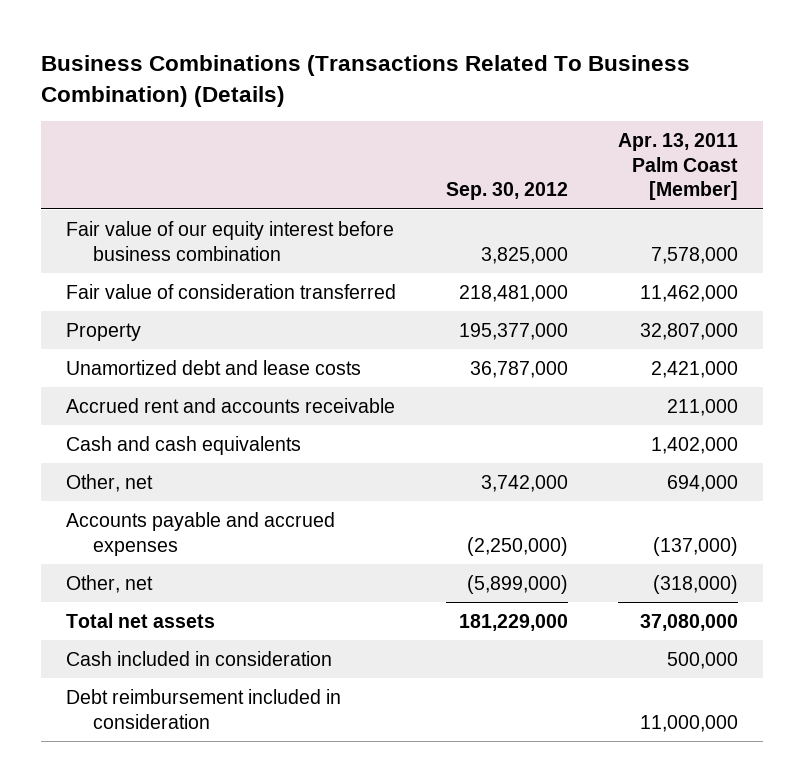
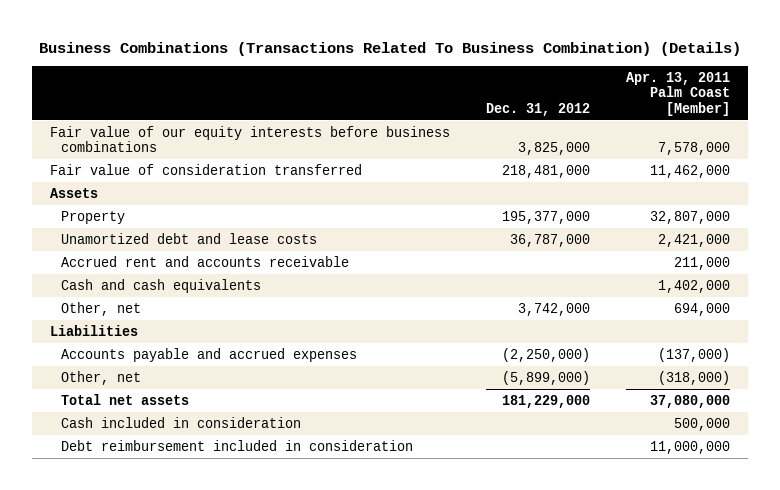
- | Sep. 30, 2012 | Apr. 13, 2011 Palm Coast [Member]
+ | Dec. 31, 2012 | Apr. 13, 2011 Palm Coast [Member]
- Fair value of our equity interest before business combination | 3,825,000 | 7,578,000
+ Fair value of our equity interests before business combinations | 3,825,000 | 7,578,000
+ Assets
+ Liabilities

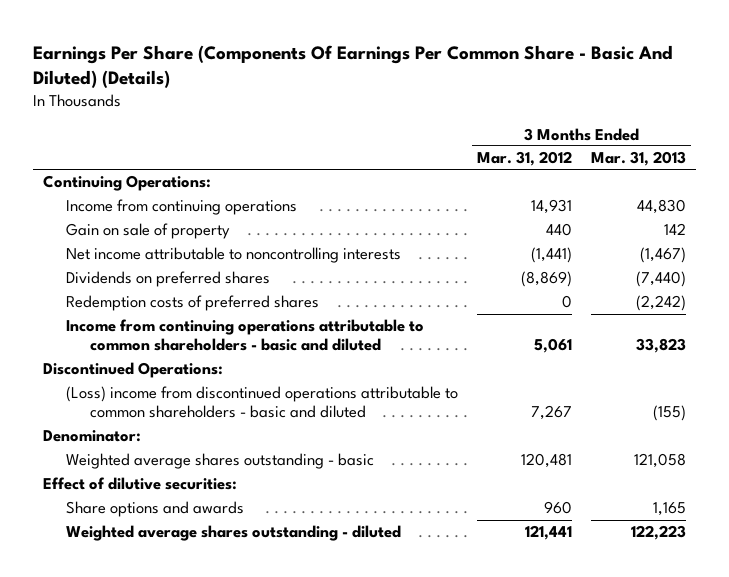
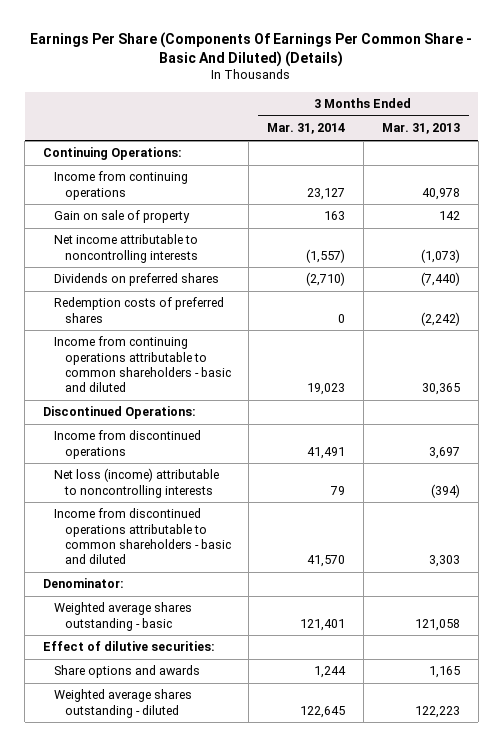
- | 3 Months Ended Mar. 31, 2012 | 3 Months Ended Mar. 31, 2013
+ | 3 Months Ended Mar. 31, 2014 | 3 Months Ended Mar. 31, 2013
- Income from continuing operations | 14,931 | 44,830
+ Income from continuing operations | 23,127 | 40,978
- Net income attributable to noncontrolling interests | (1,441) | (1,467)
+ Net income attributable to noncontrolling interests | (1,557) | (1,073)
- Income from continuing operations attributable to common shareholders - basic and diluted | 5,061 | 33,823
+ Income from continuing operations attributable to common shareholders - basic and diluted | 19,023 | 30,365
- (Loss) income from discontinued operations attributable to common shareholders - basic and diluted | 7,267 | (155)
+ Income from discontinued operations | 41,491 | 3,697
+ Net loss (income) attributable to noncontrolling interests | 79 | (394)
+ Income from discontinued operations attributable to common shareholders - basic and diluted | 41,570 | 3,303

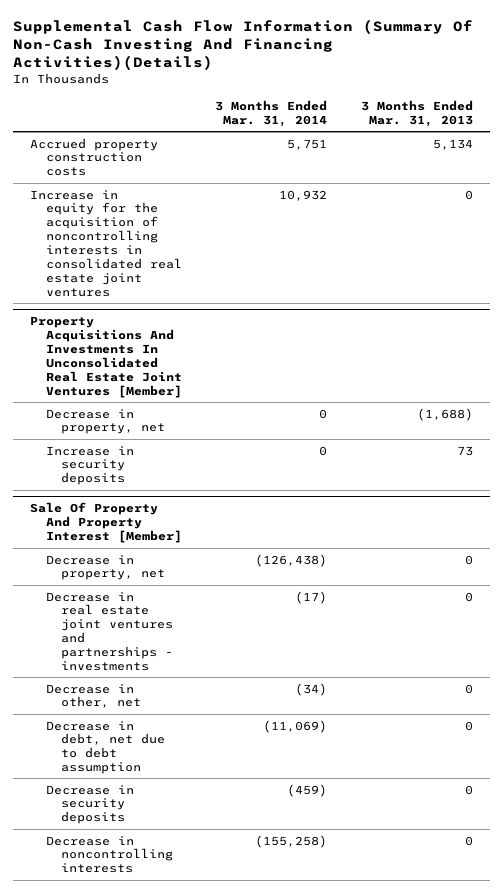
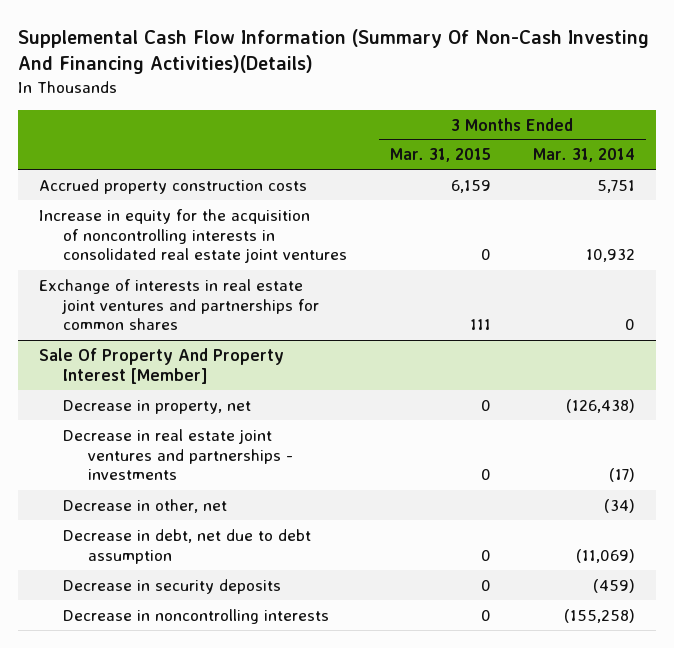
- | 3 Months Ended Mar. 31, 2014 | 3 Months Ended Mar. 31, 2013
+ | 3 Months Ended Mar. 31, 2015 | 3 Months Ended Mar. 31, 2014
- Property Acquisitions And Investments In Unconsolidated Real Estate Joint Ventures [Member]
- Decrease in property, net | 0 | (1,688)
- Increase in security deposits | 0 | 73
+ Exchange of interests in real estate joint ventures and partnerships for common shares | 111 | 0

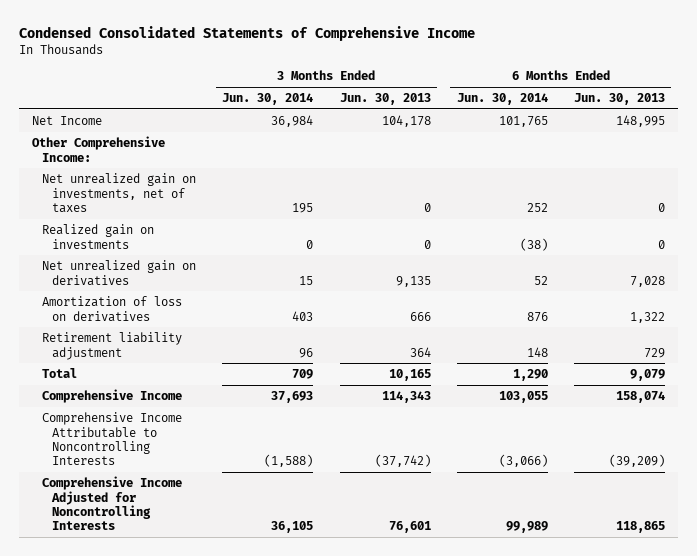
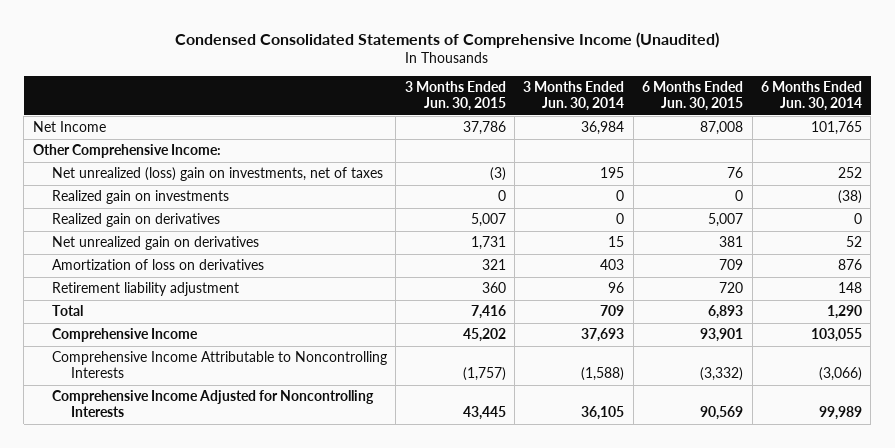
- Condensed Consolidated Statements of Comprehensive Income
+ Condensed Consolidated Statements of Comprehensive Income (Unaudited)
- | 3 Months Ended Jun. 30, 2014 | 3 Months Ended Jun. 30, 2013 | 6 Months Ended Jun. 30, 2014 | 6 Months Ended Jun. 30, 2013
+ | 3 Months Ended Jun. 30, 2015 | 3 Months Ended Jun. 30, 2014 | 6 Months Ended Jun. 30, 2015 | 6 Months Ended Jun. 30, 2014
- Net unrealized gain on investments, net of taxes | 195 | 0 | 252 | 0
+ Net unrealized (loss) gain on investments, net of taxes | (3) | 195 | 76 | 252
+ Realized gain on derivatives | 5,007 | 0 | 5,007 | 0

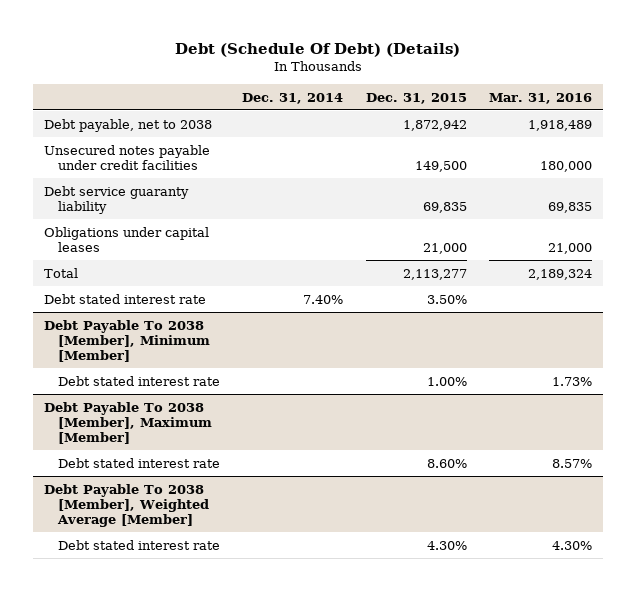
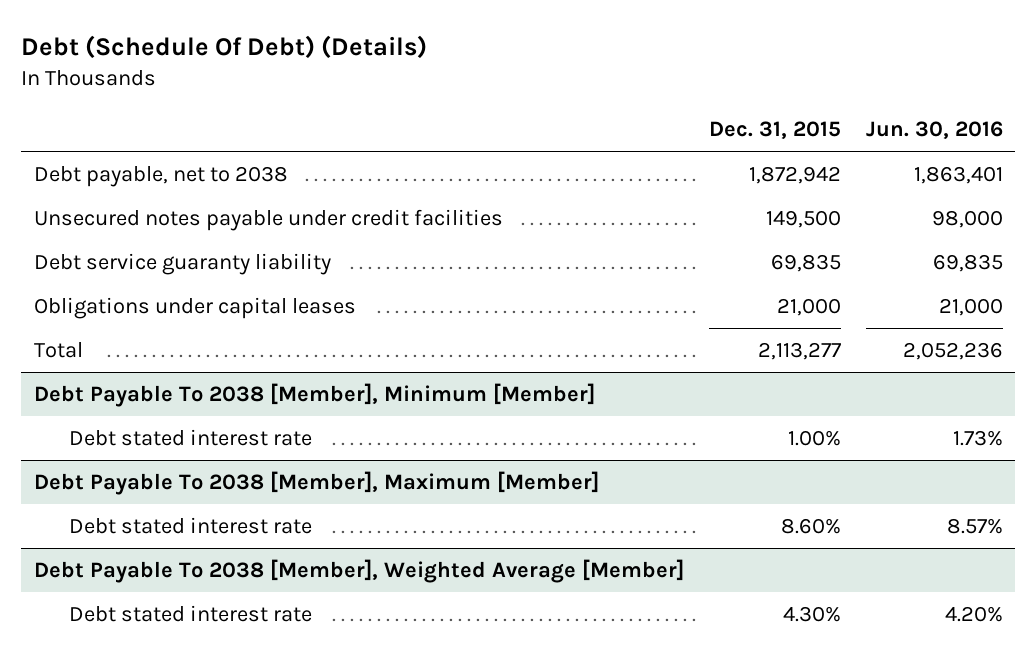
- | Dec. 31, 2014 | Dec. 31, 2015 | Mar. 31, 2016
+ | Dec. 31, 2015 | Jun. 30, 2016
- Debt stated interest rate | 7.40% | 3.50% |

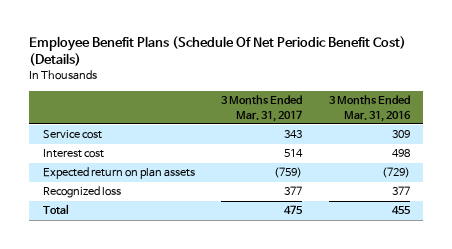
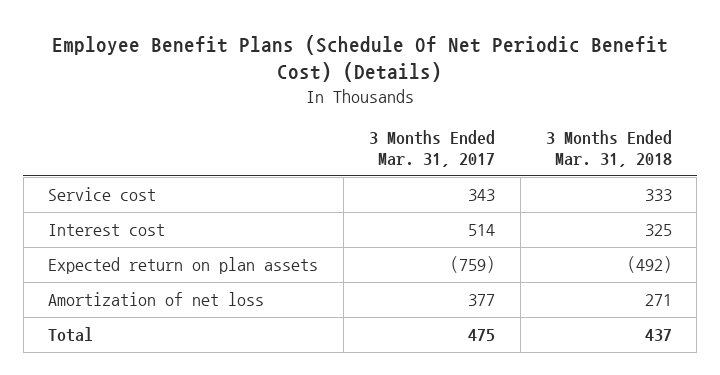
- | 3 Months Ended Mar. 31, 2017 | 3 Months Ended Mar. 31, 2016
+ | 3 Months Ended Mar. 31, 2017 | 3 Months Ended Mar. 31, 2018
- Recognized loss | 377 | 377
+ Amortization of net loss | 377 | 271

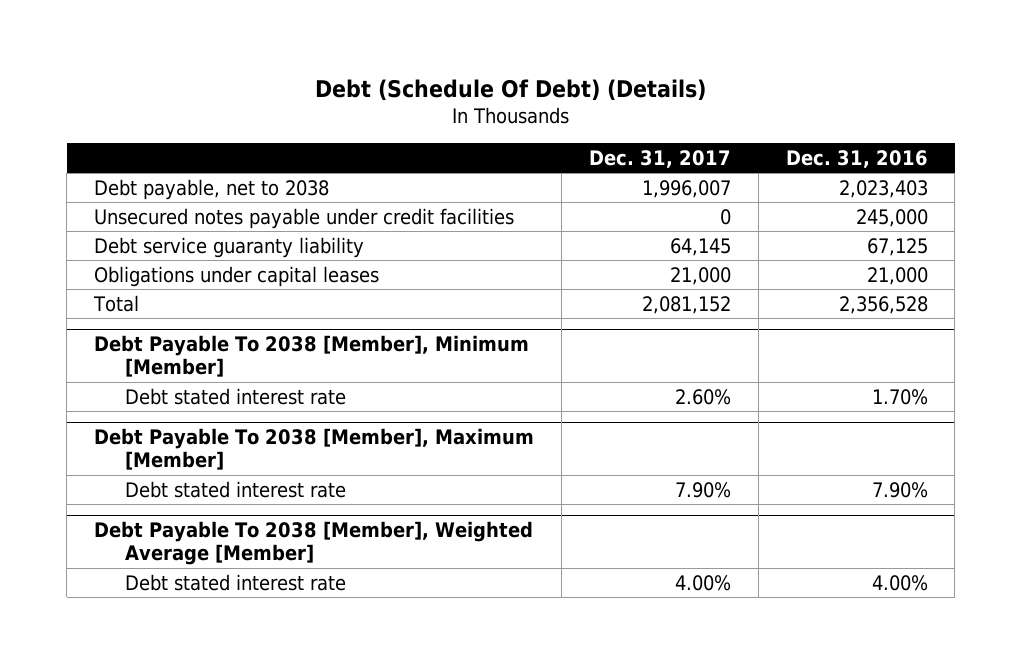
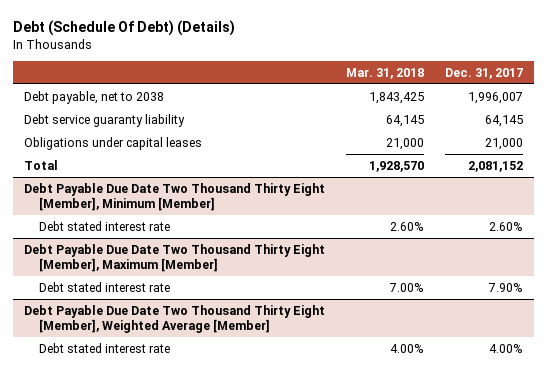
- | Dec. 31, 2017 | Dec. 31, 2016
+ | Mar. 31, 2018 | Dec. 31, 2017
- Unsecured notes payable under credit facilities | 0 | 245,000
- Debt Payable To 2038 [Member], Minimum [Member]
+ Debt Payable Due Date Two Thousand Thirty Eight [Member], Minimum [Member]
- Debt Payable To 2038 [Member], Maximum [Member]
+ Debt Payable Due Date Two Thousand Thirty Eight [Member], Maximum [Member]
- Debt Payable To 2038 [Member], Weighted Average [Member]
+ Debt Payable Due Date Two Thousand Thirty Eight [Member], Weighted Average [Member]

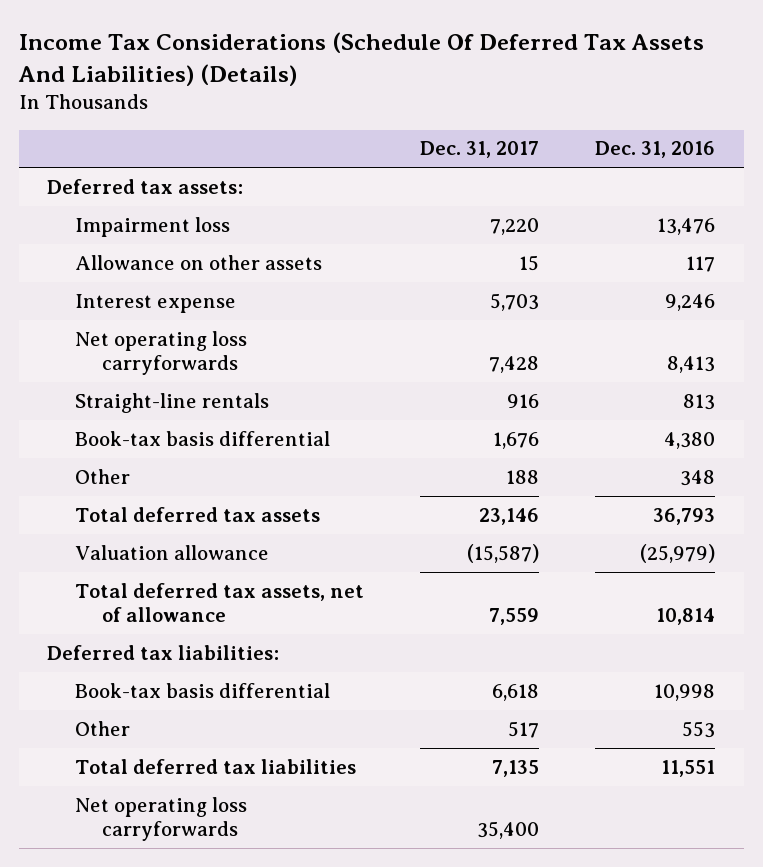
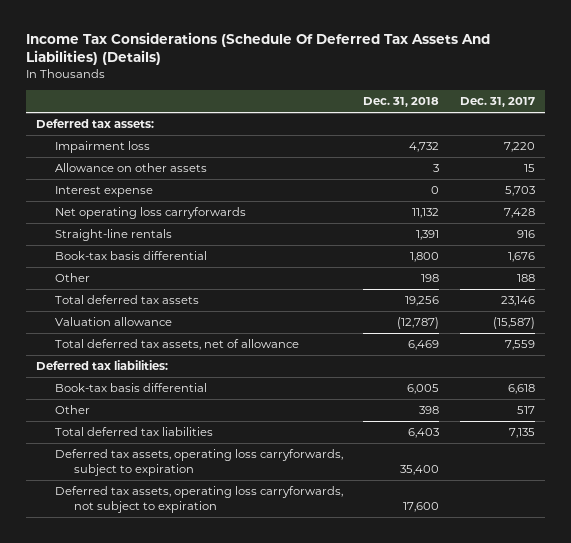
- | Dec. 31, 2017 | Dec. 31, 2016
+ | Dec. 31, 2018 | Dec. 31, 2017
- Net operating loss carryforwards | 35,400 |
+ Deferred tax assets, operating loss carryforwards, subject to expiration | 35,400 |
+ Deferred tax assets, operating loss carryforwards, not subject to expiration | 17,600 |

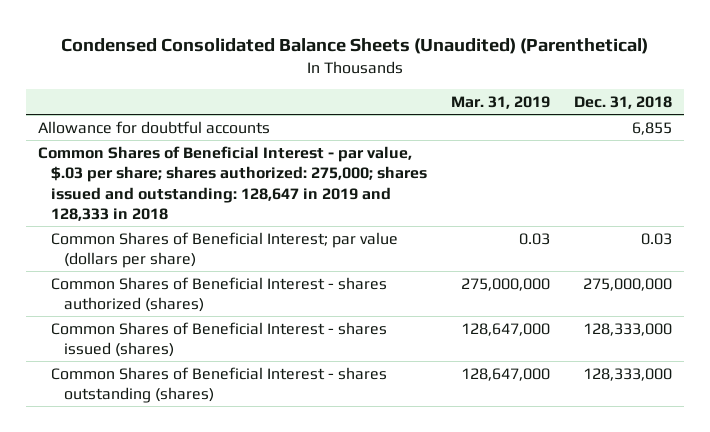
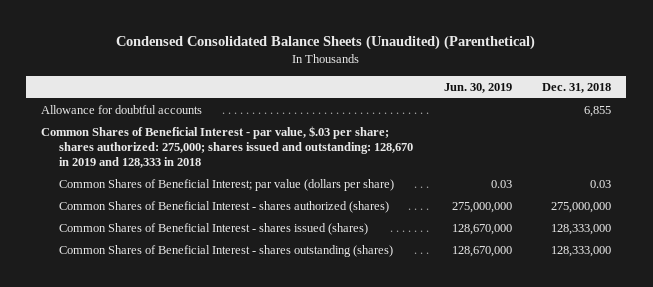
- | Mar. 31, 2019 | Dec. 31, 2018
+ | Jun. 30, 2019 | Dec. 31, 2018
- Common Shares of Beneficial Interest - par value, $.03 per share; shares authorized: 275,000; shares issued and outstanding: 128,647 in 2019 and 128,333 in 2018
+ Common Shares of Beneficial Interest - par value, $.03 per share; shares authorized: 275,000; shares issued and outstanding: 128,670 in 2019 and 128,333 in 2018

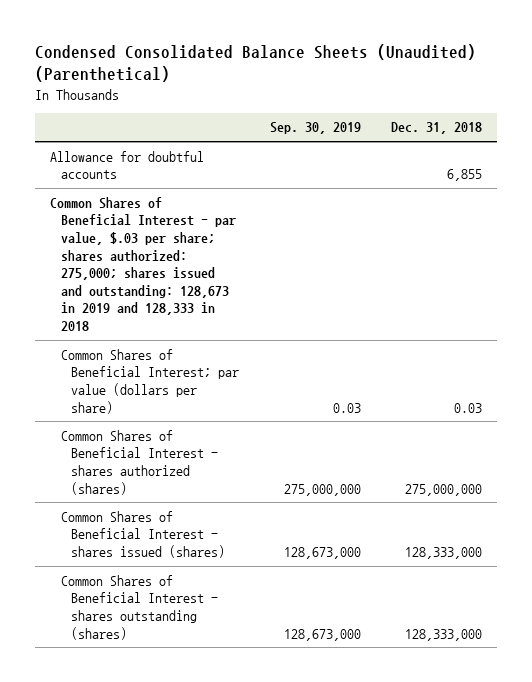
- | Jun. 30, 2019 | Dec. 31, 2018
+ | Sep. 30, 2019 | Dec. 31, 2018
- Common Shares of Beneficial Interest - par value, $.03 per share; shares authorized: 275,000; shares issued and outstanding: 128,670 in 2019 and 128,333 in 2018
+ Common Shares of Beneficial Interest - par value, $.03 per share; shares authorized: 275,000; shares issued and outstanding: 128,673 in 2019 and 128,333 in 2018

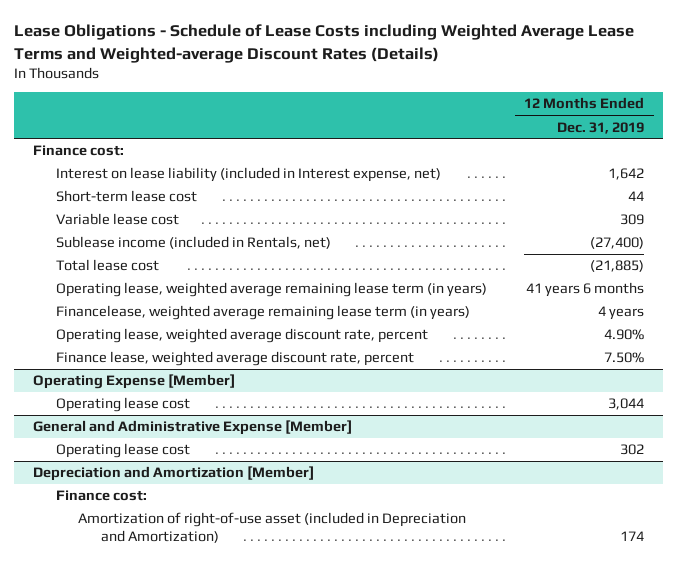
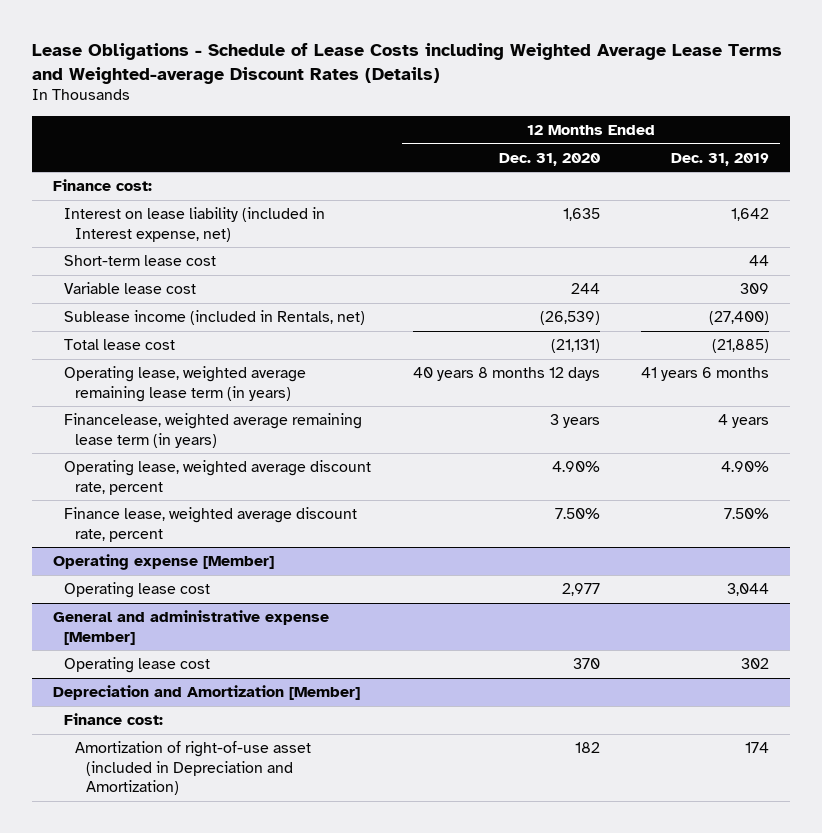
- | 12 Months Ended Dec. 31, 2019
+ | 12 Months Ended Dec. 31, 2020 | 12 Months Ended Dec. 31, 2019
- Operating Expense [Member]
+ Operating expense [Member]
- General and Administrative Expense [Member]
+ General and administrative expense [Member]

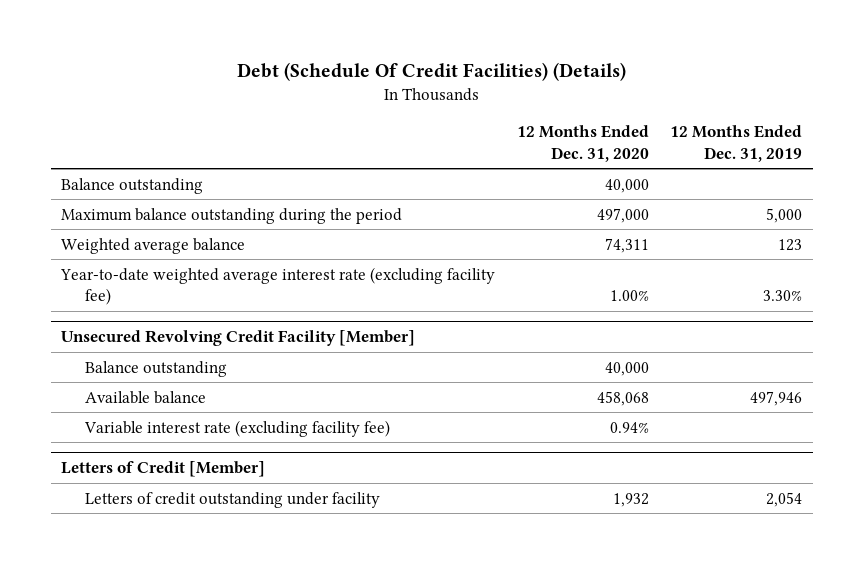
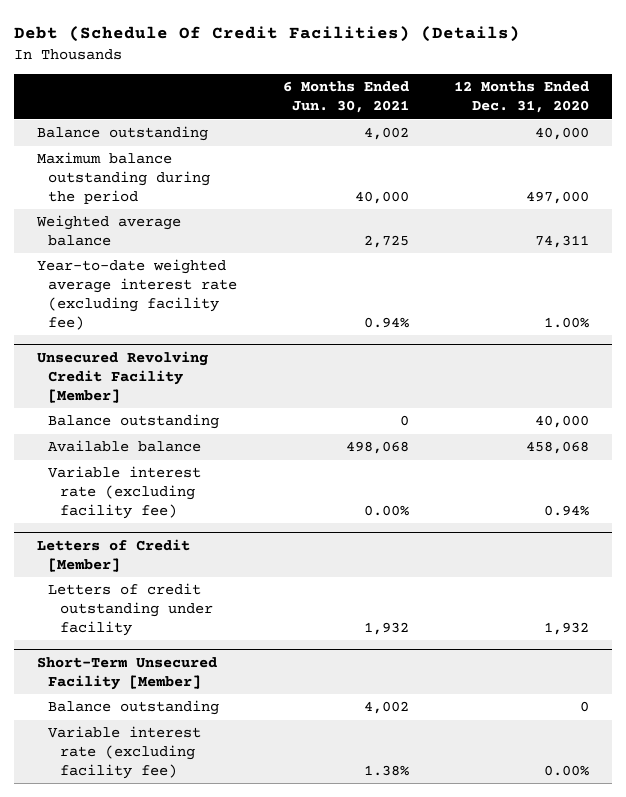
- | 12 Months Ended Dec. 31, 2020 | 12 Months Ended Dec. 31, 2019
+ | 6 Months Ended Jun. 30, 2021 | 12 Months Ended Dec. 31, 2020
+ Short-Term Unsecured Facility [Member]
+ Balance outstanding | 4,002 | 0
+ Variable interest rate (excluding facility fee) | 1.38% | 0.00%

